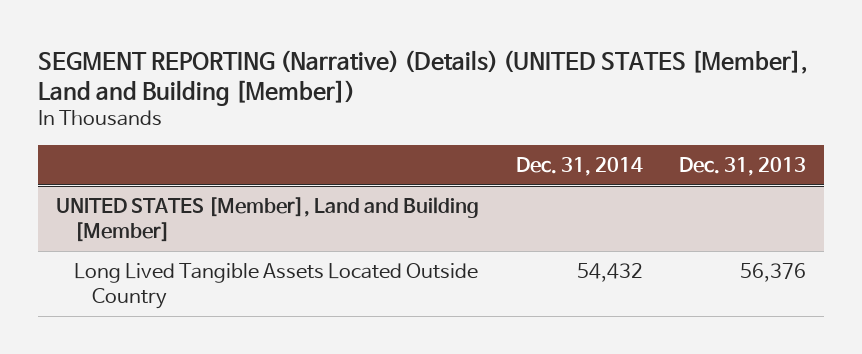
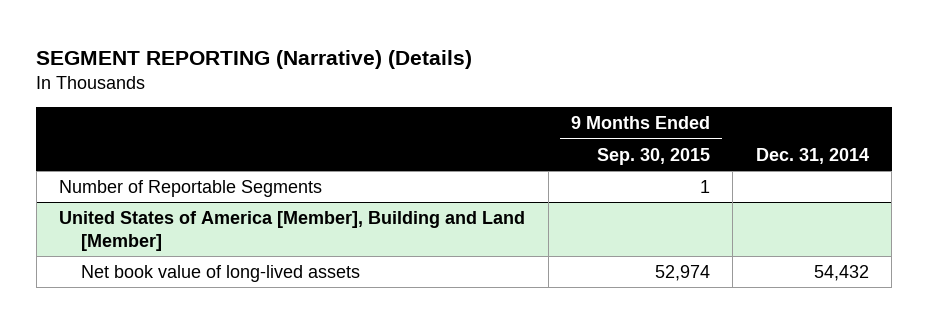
- SEGMENT REPORTING (Narrative) (Details) (UNITED STATES [Member], Land and Building [Member])
+ SEGMENT REPORTING (Narrative) (Details)
- | Dec. 31, 2014 | Dec. 31, 2013
+ | 9 Months Ended Sep. 30, 2015 | Dec. 31, 2014
- UNITED STATES [Member], Land and Building [Member]
- Long Lived Tangible Assets Located Outside Country | 54,432 | 56,376
+ Number of Reportable Segments | 1 |
+ United States of America [Member], Building and Land [Member]
+ Net book value of long-lived assets | 52,974 | 54,432

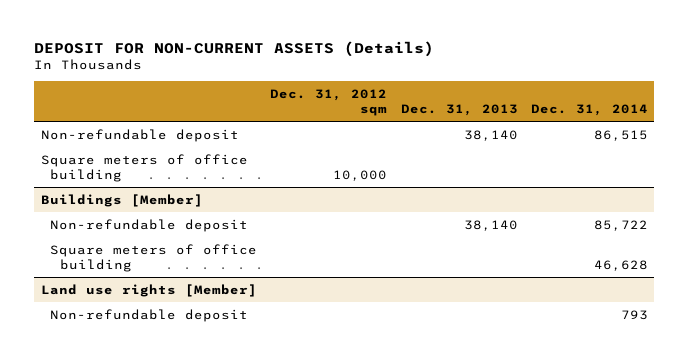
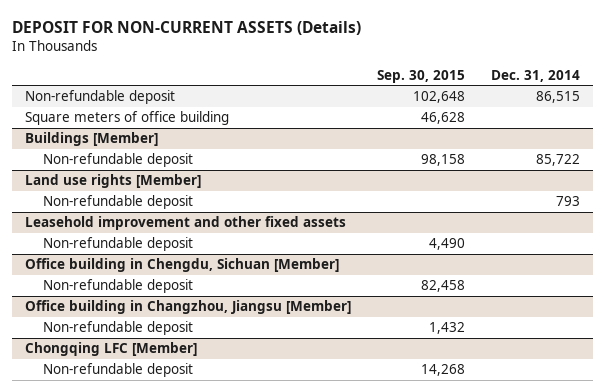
- | Dec. 31, 2012 sqm | Dec. 31, 2013 | Dec. 31, 2014
+ | Sep. 30, 2015 | Dec. 31, 2014
@ Buildings [Member]
- Square meters of office building | | | 46,628
+ Leasehold improvement and other fixed assets
+ Non-refundable deposit | 4,490 |
+ Office building in Chengdu, Sichuan [Member]
+ Non-refundable deposit | 82,458 |
+ Office building in Changzhou, Jiangsu [Member]
+ Non-refundable deposit | 1,432 |
+ Chongqing LFC [Member]
+ Non-refundable deposit | 14,268 |

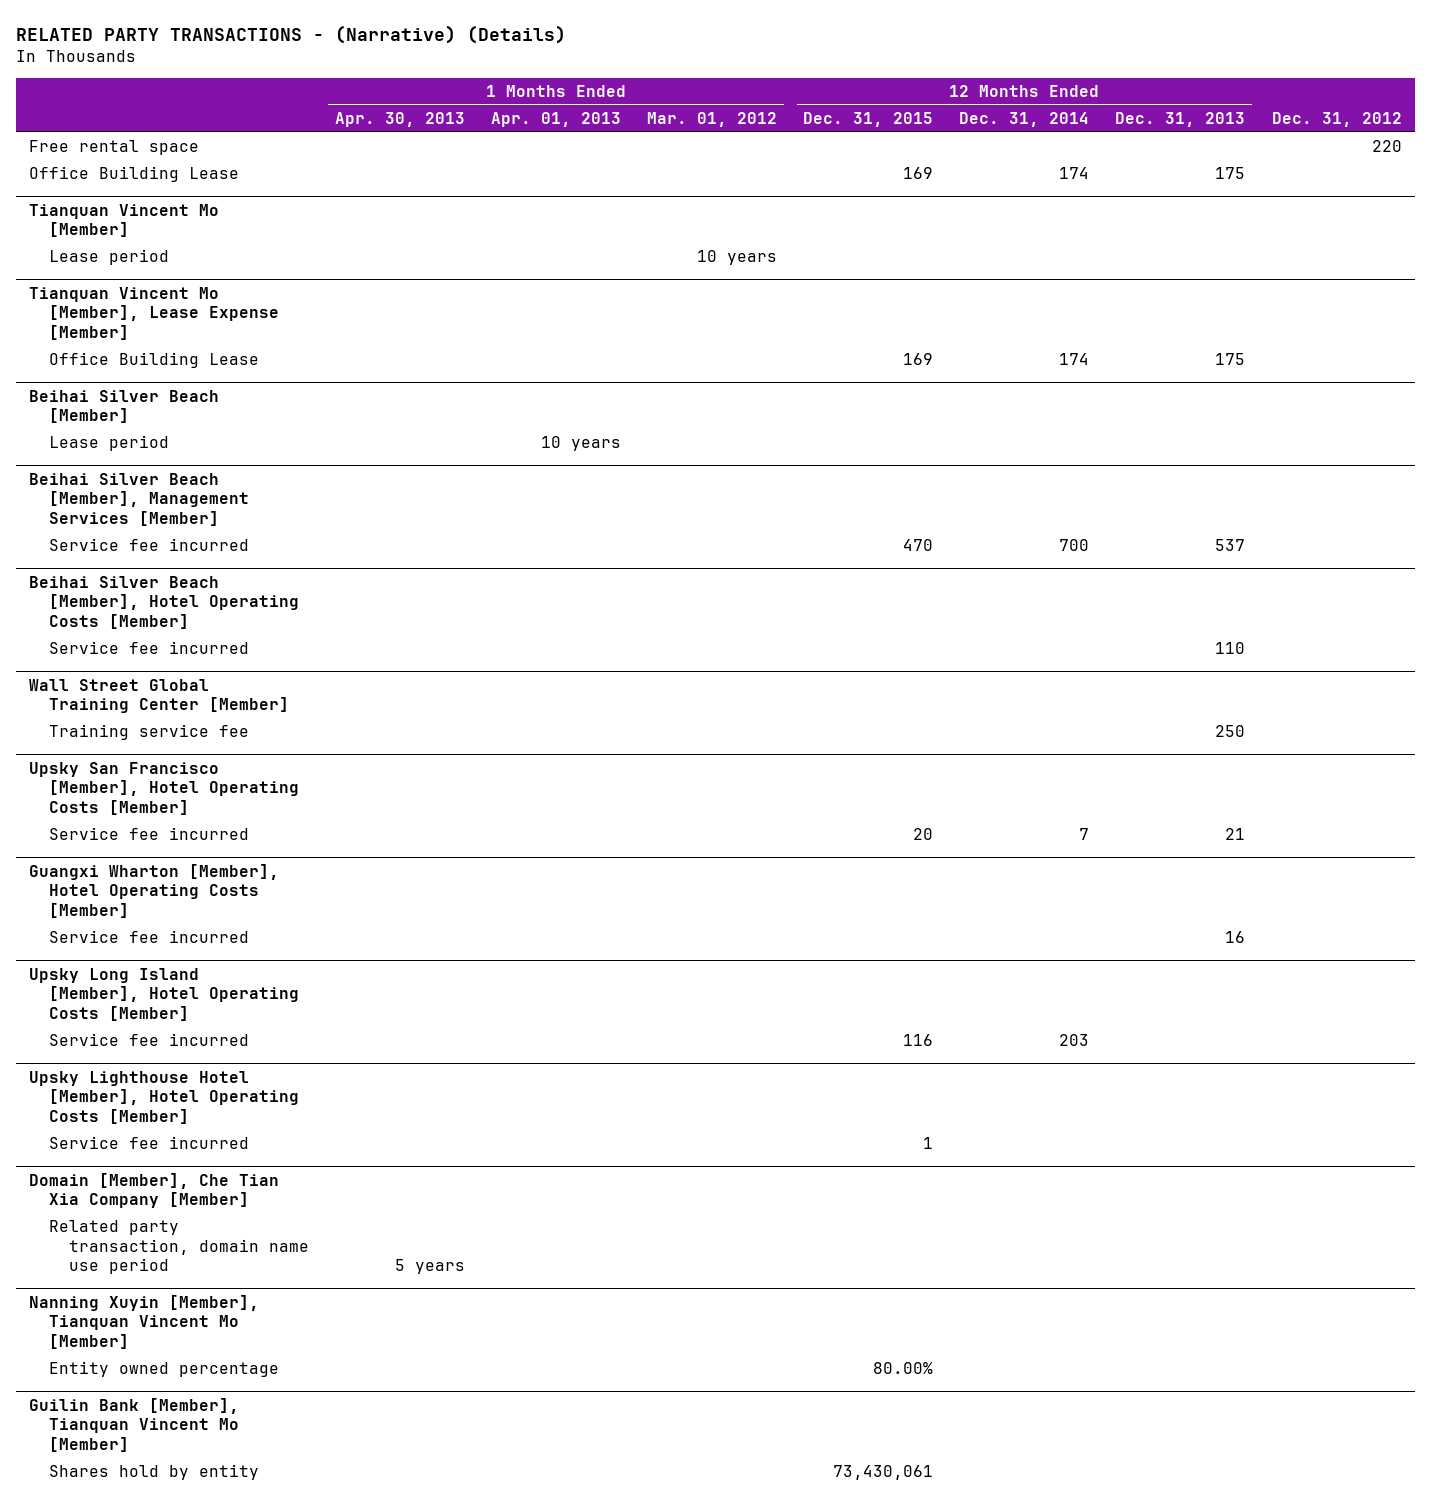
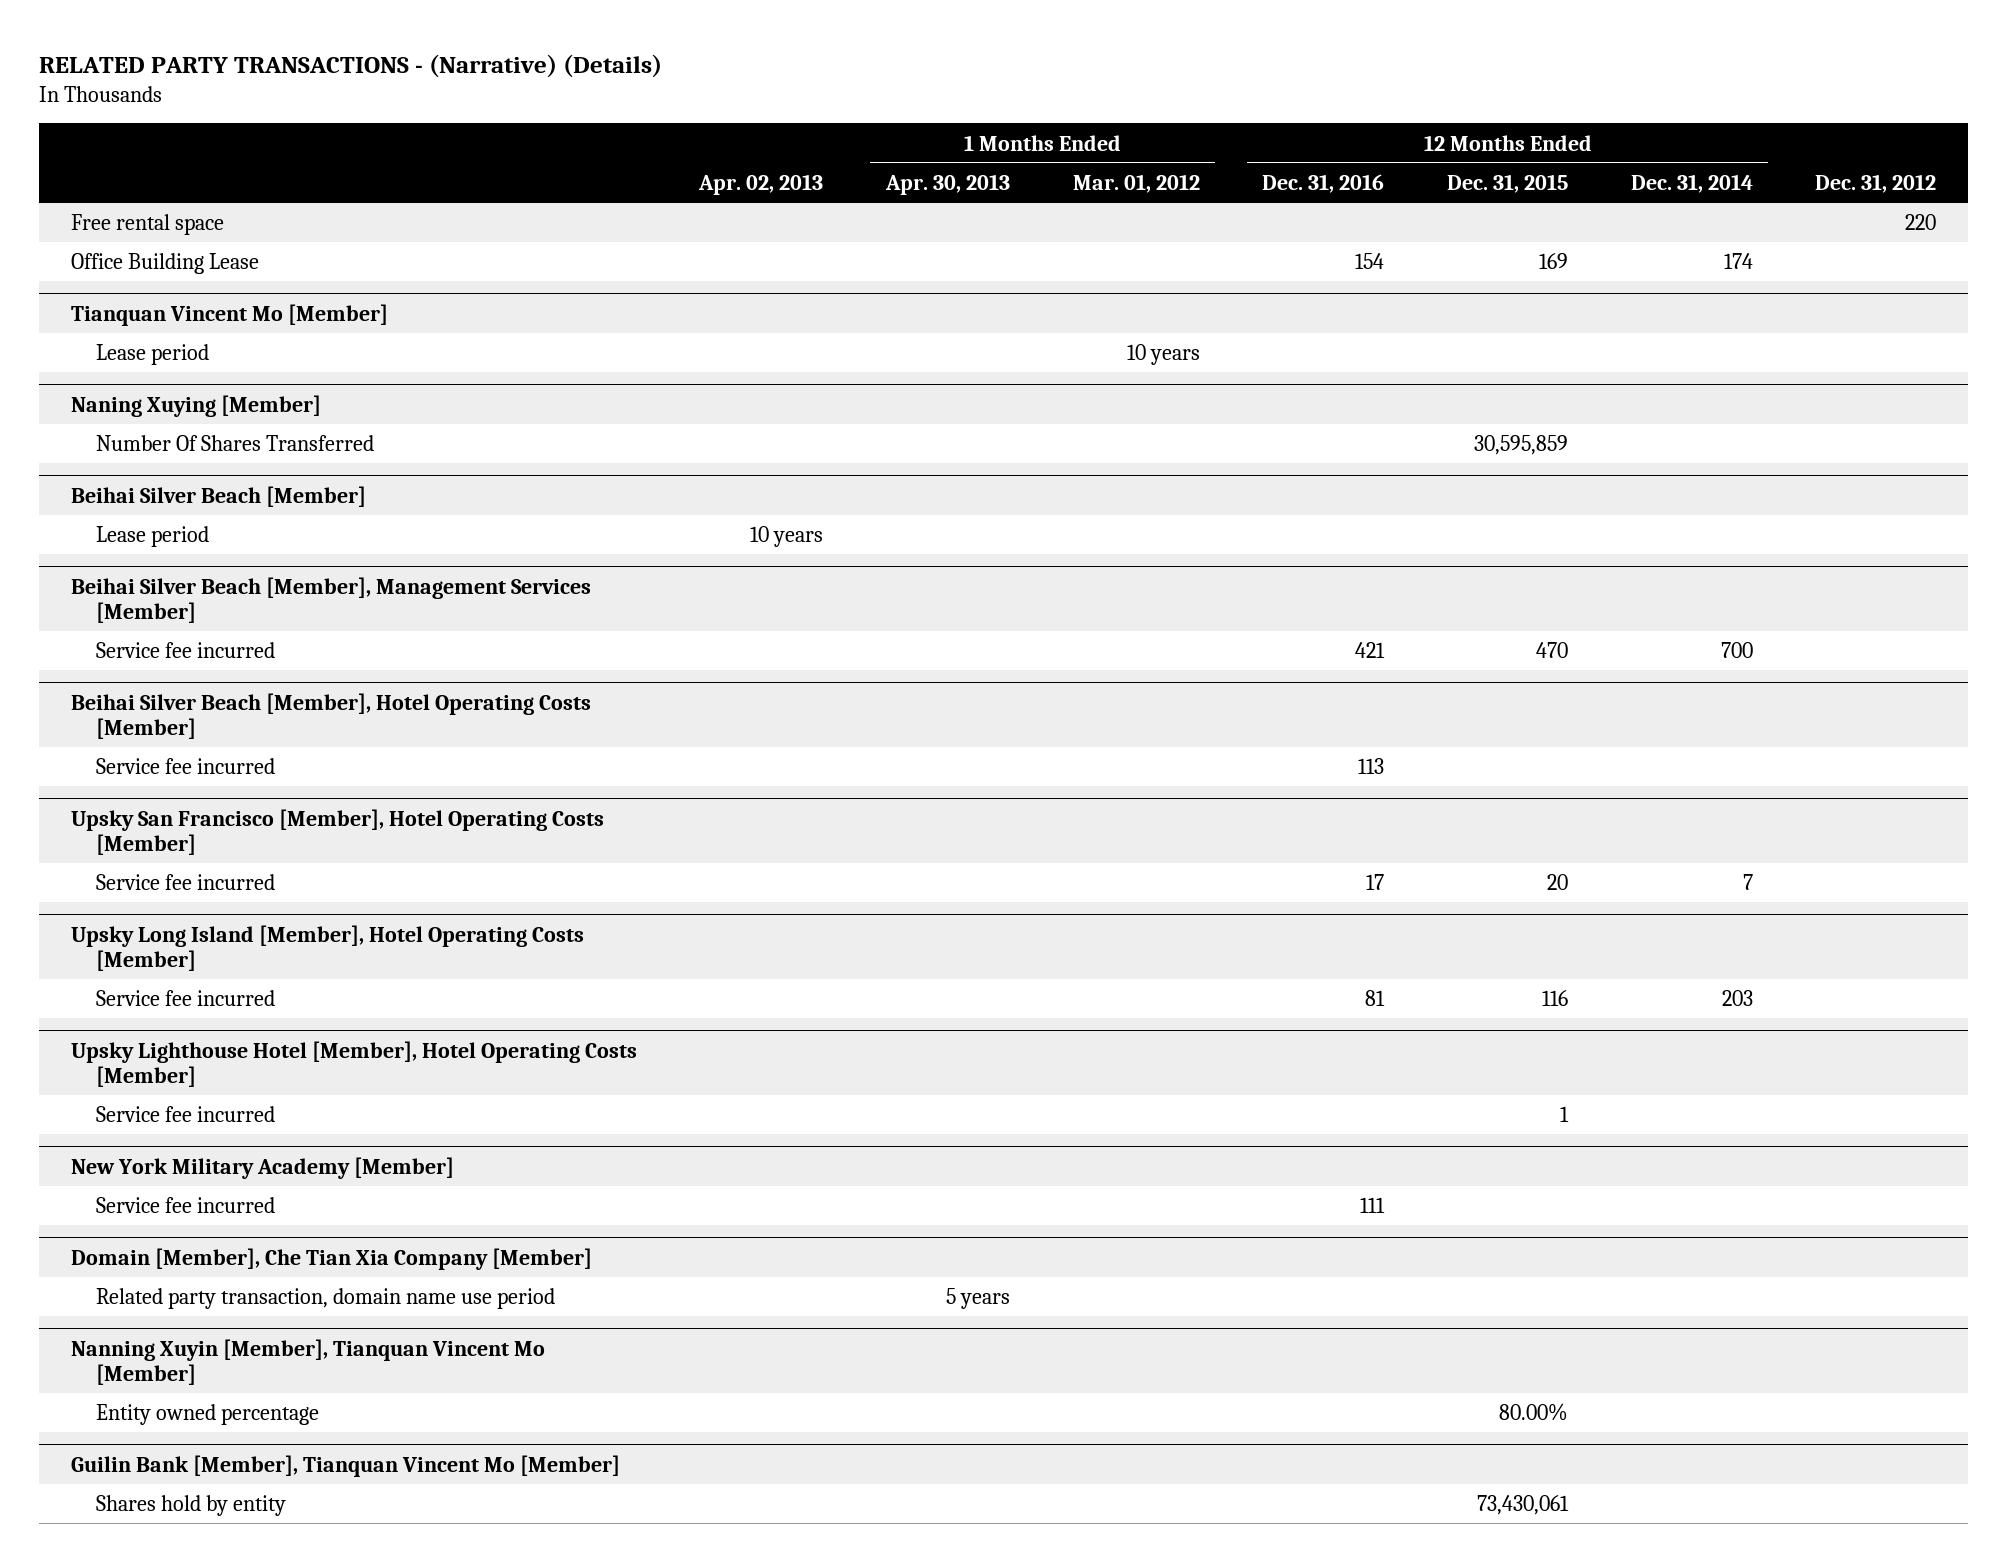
- | 1 Months Ended Apr. 30, 2013 | 1 Months Ended Apr. 01, 2013 | 1 Months Ended Mar. 01, 2012 | 12 Months Ended Dec. 31, 2015 | 12 Months Ended Dec. 31, 2014 | 12 Months Ended Dec. 31, 2013 | Dec. 31, 2012
+ | Apr. 02, 2013 | 1 Months Ended Apr. 30, 2013 | 1 Months Ended Mar. 01, 2012 | 12 Months Ended Dec. 31, 2016 | 12 Months Ended Dec. 31, 2015 | 12 Months Ended Dec. 31, 2014 | Dec. 31, 2012
- Tianquan Vincent Mo [Member], Lease Expense [Member]
- Office Building Lease | | | | 169 | 174 | 175 |
+ Naning Xuying [Member]
+ Number Of Shares Transferred | | | | | 30,595,859 | |
- Wall Street Global Training Center [Member]
- Training service fee | | | | | | 250 |
- Guangxi Wharton [Member], Hotel Operating Costs [Member]
- Service fee incurred | | | | | | 16 |
+ New York Military Academy [Member]
+ Service fee incurred | | | | 111 | | |

